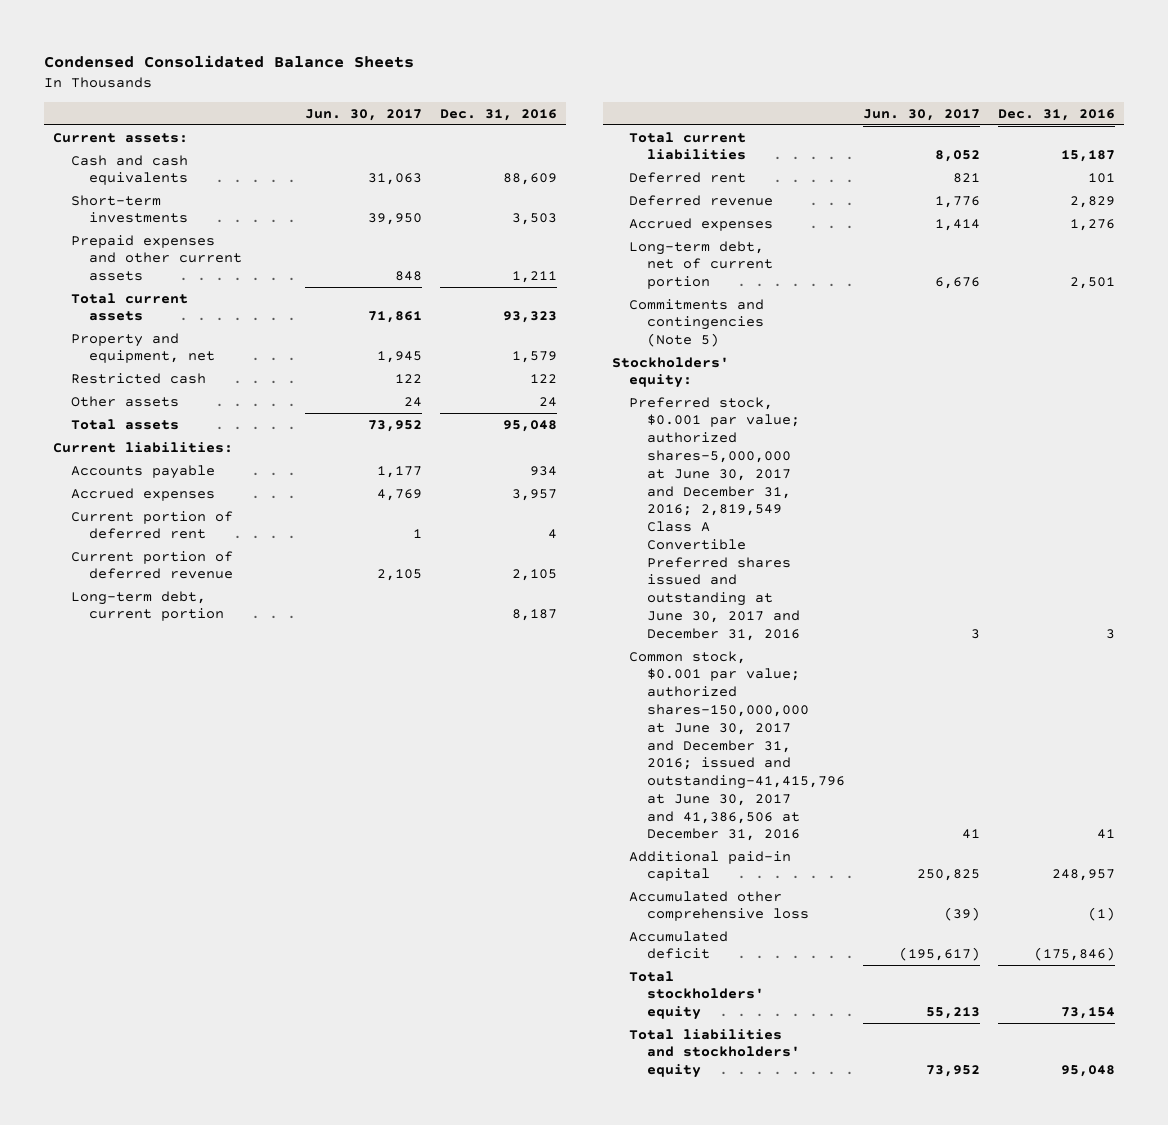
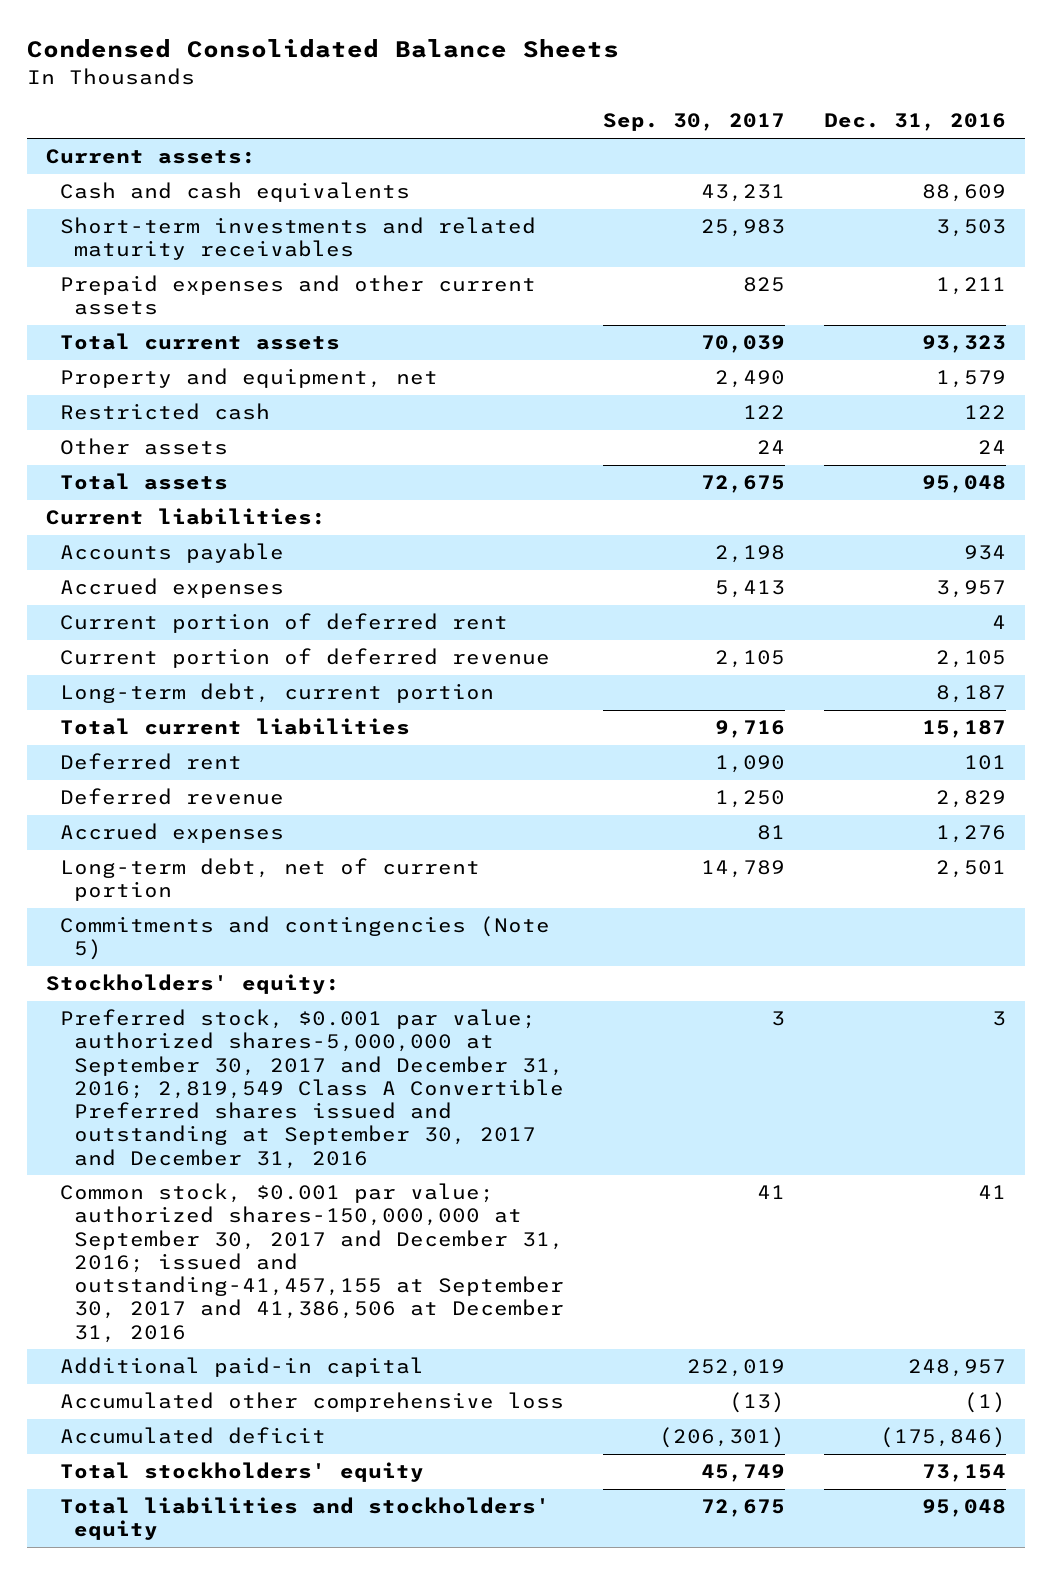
- | Jun. 30, 2017 | Dec. 31, 2016
+ | Sep. 30, 2017 | Dec. 31, 2016
- Short-term investments | 39,950 | 3,503
+ Short-term investments and related maturity receivables | 25,983 | 3,503
- Preferred stock, $0.001 par value; authorized shares-5,000,000 at June 30, 2017 and December 31, 2016; 2,819,549 Class A Convertible Preferred shares issued and outstanding at June 30, 2017 and December 31, 2016 | 3 | 3
- Common stock, $0.001 par value; authorized shares-150,000,000 at June 30, 2017 and December 31, 2016; issued and outstanding-41,415,796 at June 30, 2017 and 41,386,506 at December 31, 2016 | 41 | 41
+ Preferred stock, $0.001 par value; authorized shares-5,000,000 at September 30, 2017 and December 31, 2016; 2,819,549 Class A Convertible Preferred shares issued and outstanding at September 30, 2017 and December 31, 2016 | 3 | 3
+ Common stock, $0.001 par value; authorized shares-150,000,000 at September 30, 2017 and December 31, 2016; issued and outstanding-41,457,155 at September 30, 2017 and 41,386,506 at December 31, 2016 | 41 | 41

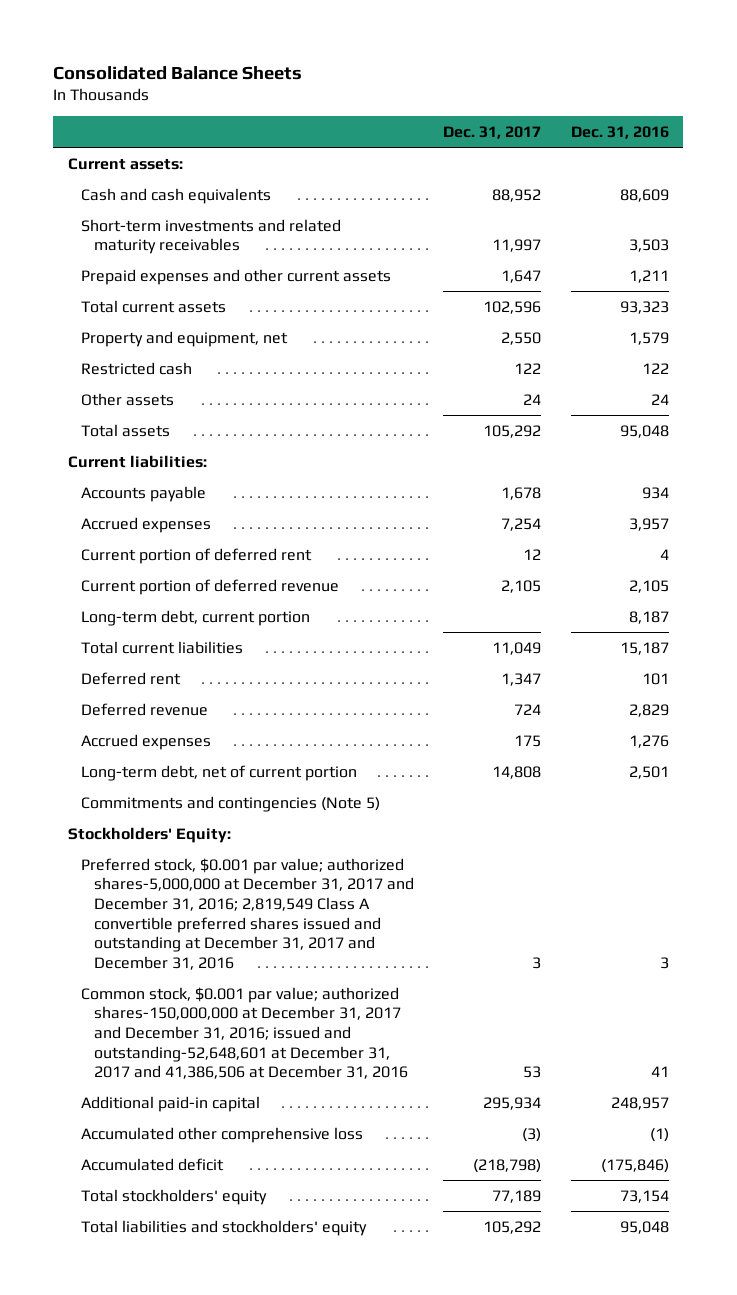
- Condensed Consolidated Balance Sheets
+ Consolidated Balance Sheets
- | Sep. 30, 2017 | Dec. 31, 2016
+ | Dec. 31, 2017 | Dec. 31, 2016
- Stockholders' equity:
- Preferred stock, $0.001 par value; authorized shares-5,000,000 at September 30, 2017 and December 31, 2016; 2,819,549 Class A Convertible Preferred shares issued and outstanding at September 30, 2017 and December 31, 2016 | 3 | 3
- Common stock, $0.001 par value; authorized shares-150,000,000 at September 30, 2017 and December 31, 2016; issued and outstanding-41,457,155 at September 30, 2017 and 41,386,506 at December 31, 2016 | 41 | 41
+ Stockholders' Equity:
+ Preferred stock, $0.001 par value; authorized shares-5,000,000 at December 31, 2017 and December 31, 2016; 2,819,549 Class A convertible preferred shares issued and outstanding at December 31, 2017 and December 31, 2016 | 3 | 3
+ Common stock, $0.001 par value; authorized shares-150,000,000 at December 31, 2017 and December 31, 2016; issued and outstanding-52,648,601 at December 31, 2017 and 41,386,506 at December 31, 2016 | 53 | 41

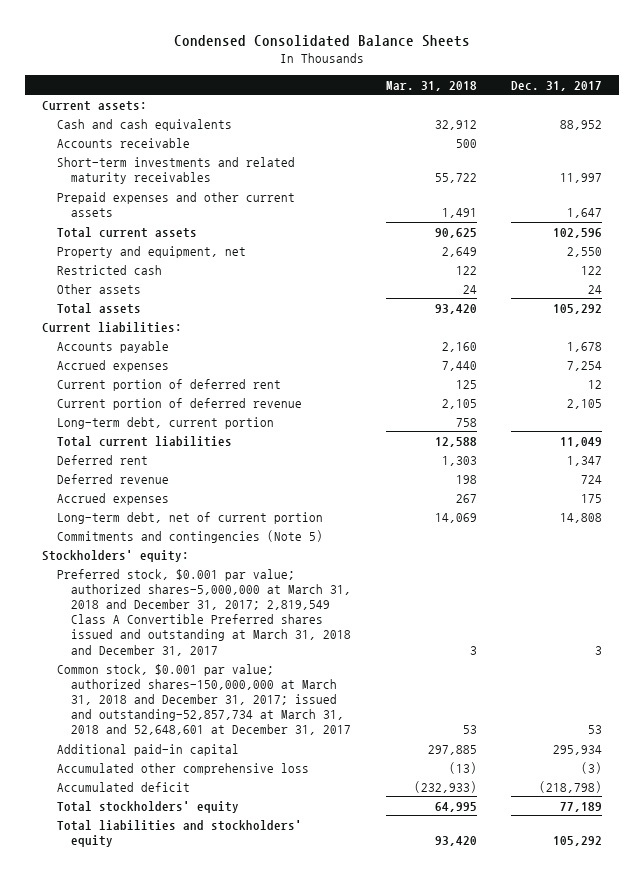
- Consolidated Balance Sheets
+ Condensed Consolidated Balance Sheets
- | Dec. 31, 2017 | Dec. 31, 2016
+ | Mar. 31, 2018 | Dec. 31, 2017
+ Accounts receivable | 500 |
- Stockholders' Equity:
- Preferred stock, $0.001 par value; authorized shares-5,000,000 at December 31, 2017 and December 31, 2016; 2,819,549 Class A convertible preferred shares issued and outstanding at December 31, 2017 and December 31, 2016 | 3 | 3
- Common stock, $0.001 par value; authorized shares-150,000,000 at December 31, 2017 and December 31, 2016; issued and outstanding-52,648,601 at December 31, 2017 and 41,386,506 at December 31, 2016 | 53 | 41
+ Stockholders' equity:
+ Preferred stock, $0.001 par value; authorized shares-5,000,000 at March 31, 2018 and December 31, 2017; 2,819,549 Class A Convertible Preferred shares issued and outstanding at March 31, 2018 and December 31, 2017 | 3 | 3
+ Common stock, $0.001 par value; authorized shares-150,000,000 at March 31, 2018 and December 31, 2017; issued and outstanding-52,857,734 at March 31, 2018 and 52,648,601 at December 31, 2017 | 53 | 53

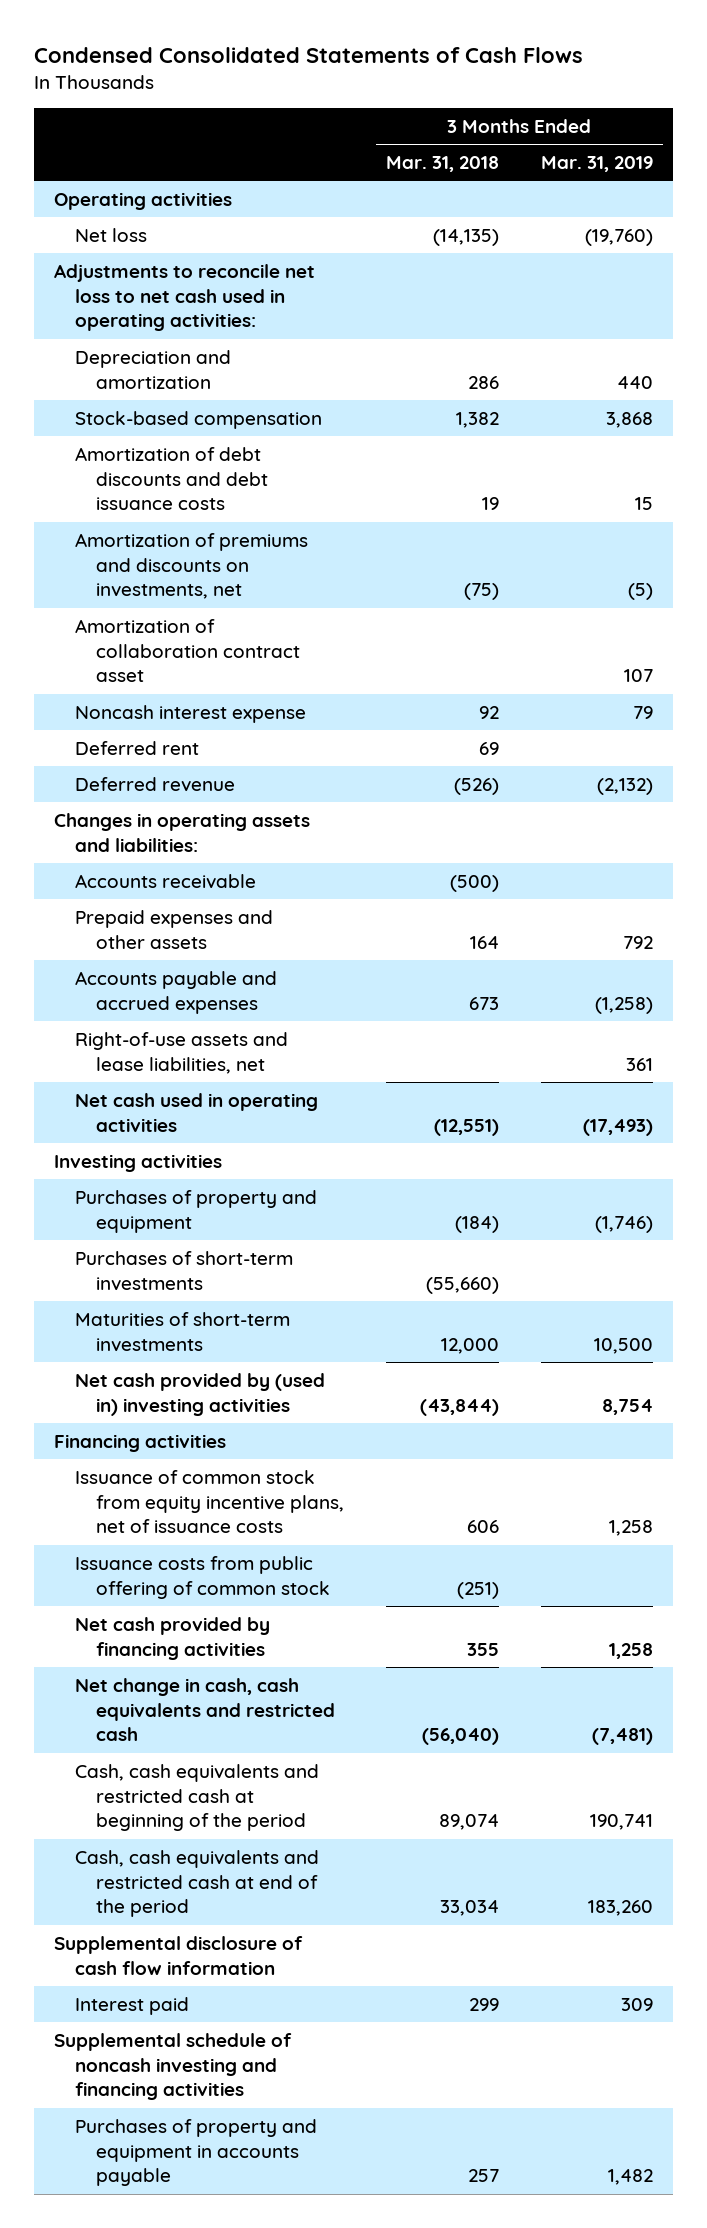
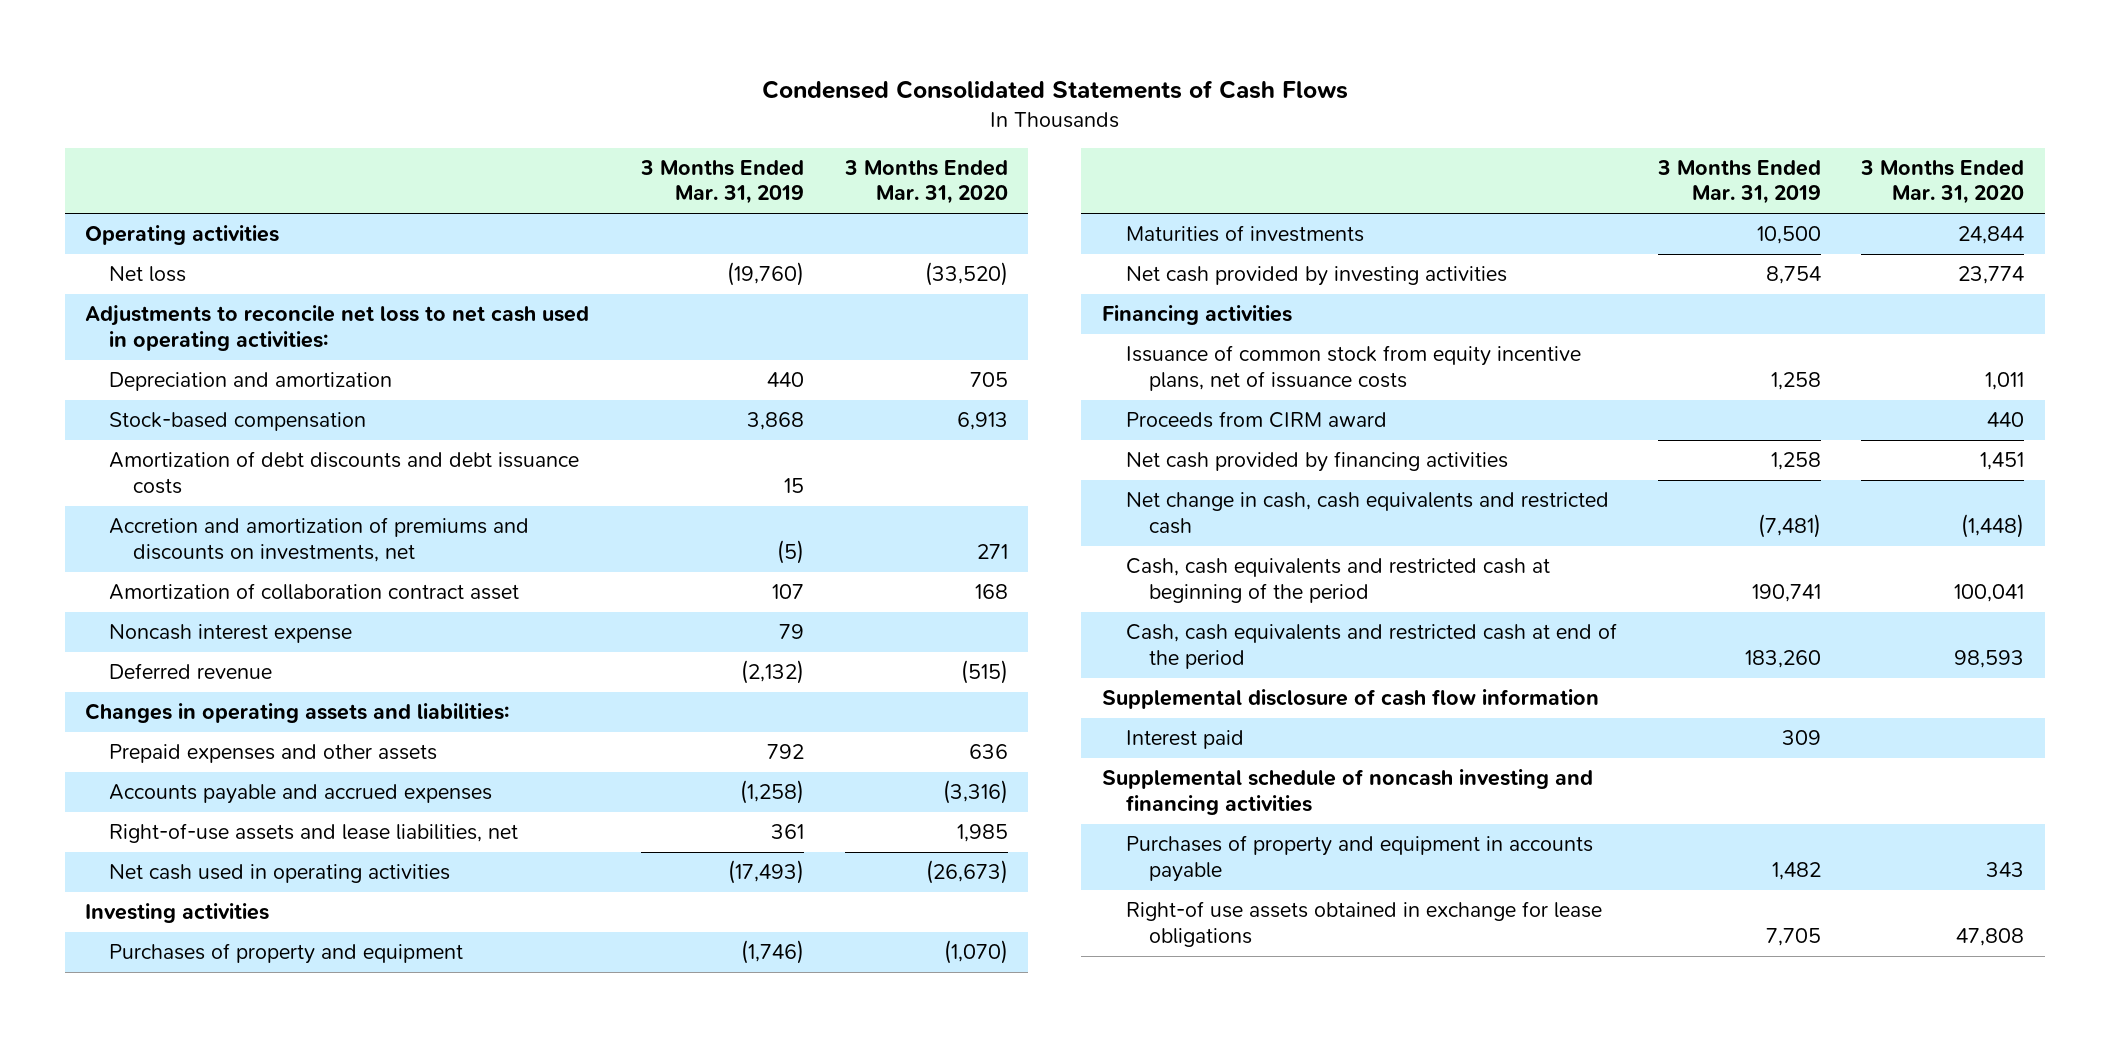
- | 3 Months Ended Mar. 31, 2018 | 3 Months Ended Mar. 31, 2019
+ | 3 Months Ended Mar. 31, 2019 | 3 Months Ended Mar. 31, 2020
- Amortization of premiums and discounts on investments, net | (75) | (5)
+ Accretion and amortization of premiums and discounts on investments, net | (5) | 271
- Deferred rent | 69 |
- Accounts receivable | (500) |
- Purchases of short-term investments | (55,660) |
- Maturities of short-term investments | 12,000 | 10,500
- Net cash provided by (used in) investing activities | (43,844) | 8,754
+ Maturities of investments | 10,500 | 24,844
+ Net cash provided by investing activities | 8,754 | 23,774
- Issuance costs from public offering of common stock | (251) |
+ Proceeds from CIRM award | | 440
+ Right-of use assets obtained in exchange for lease obligations | 7,705 | 47,808

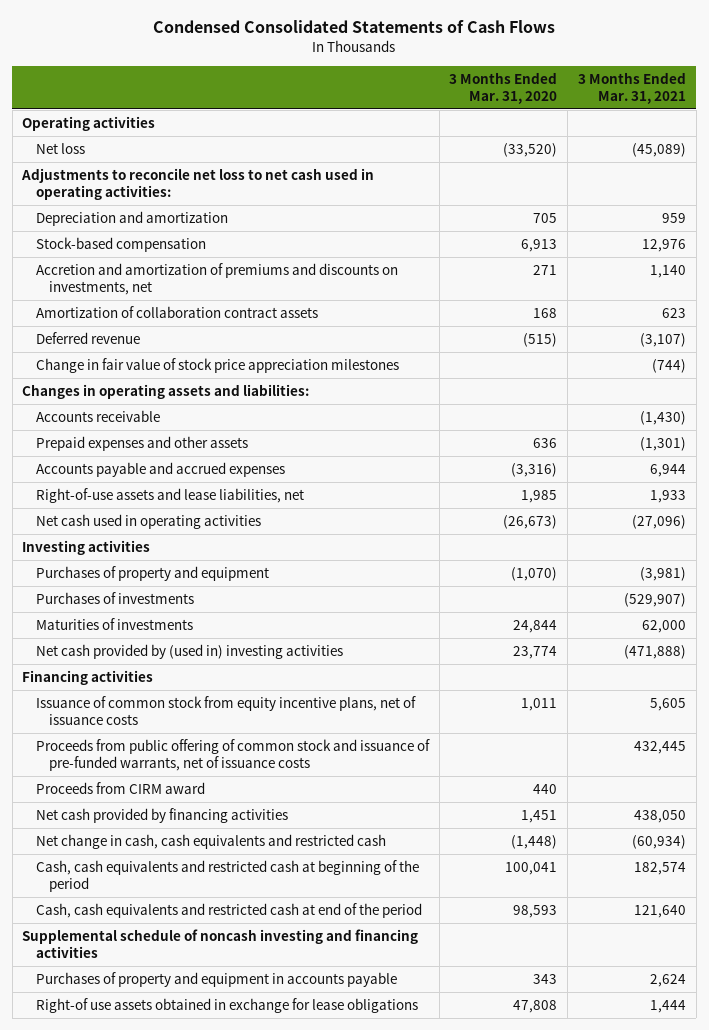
- | 3 Months Ended Mar. 31, 2019 | 3 Months Ended Mar. 31, 2020
+ | 3 Months Ended Mar. 31, 2020 | 3 Months Ended Mar. 31, 2021
- Amortization of debt discounts and debt issuance costs | 15 |
- Amortization of collaboration contract asset | 107 | 168
- Noncash interest expense | 79 |
+ Amortization of collaboration contract assets | 168 | 623
+ Change in fair value of stock price appreciation milestones | | (744)
+ Accounts receivable | | (1,430)
+ Purchases of investments | | (529,907)
- Net cash provided by investing activities | 8,754 | 23,774
+ Net cash provided by (used in) investing activities | 23,774 | (471,888)
+ Proceeds from public offering of common stock and issuance of pre-funded warrants, net of issuance costs | | 432,445
- Supplemental disclosure of cash flow information
- Interest paid | 309 |

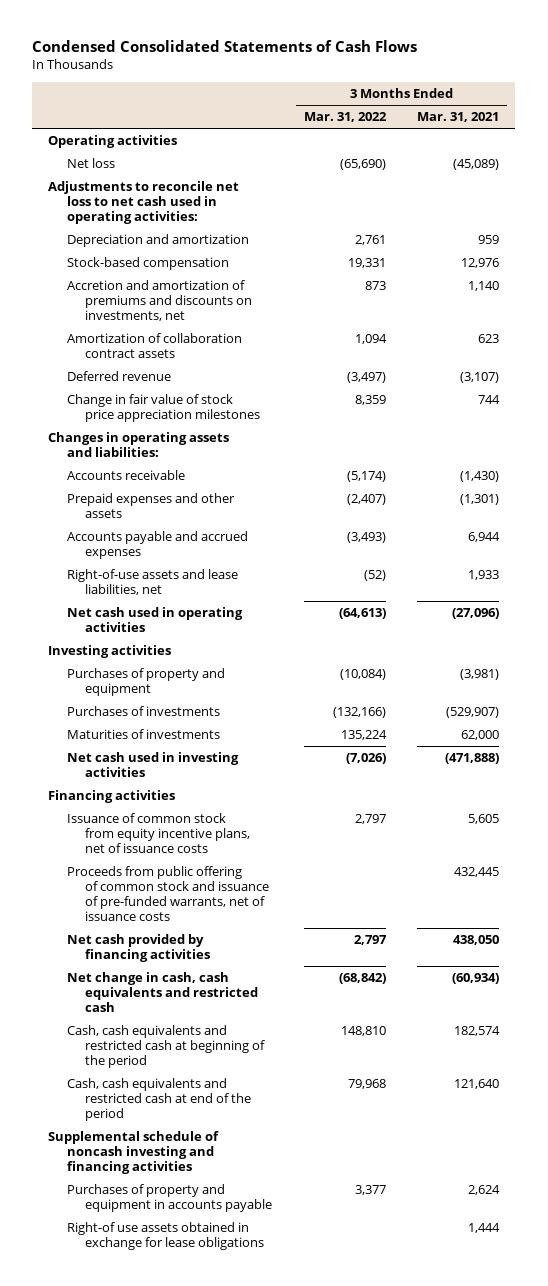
- | 3 Months Ended Mar. 31, 2020 | 3 Months Ended Mar. 31, 2021
+ | 3 Months Ended Mar. 31, 2022 | 3 Months Ended Mar. 31, 2021
- Change in fair value of stock price appreciation milestones | | (744)
+ Change in fair value of stock price appreciation milestones | 8,359 | 744
- Net cash provided by (used in) investing activities | 23,774 | (471,888)
+ Net cash used in investing activities | (7,026) | (471,888)
- Proceeds from CIRM award | 440 |

